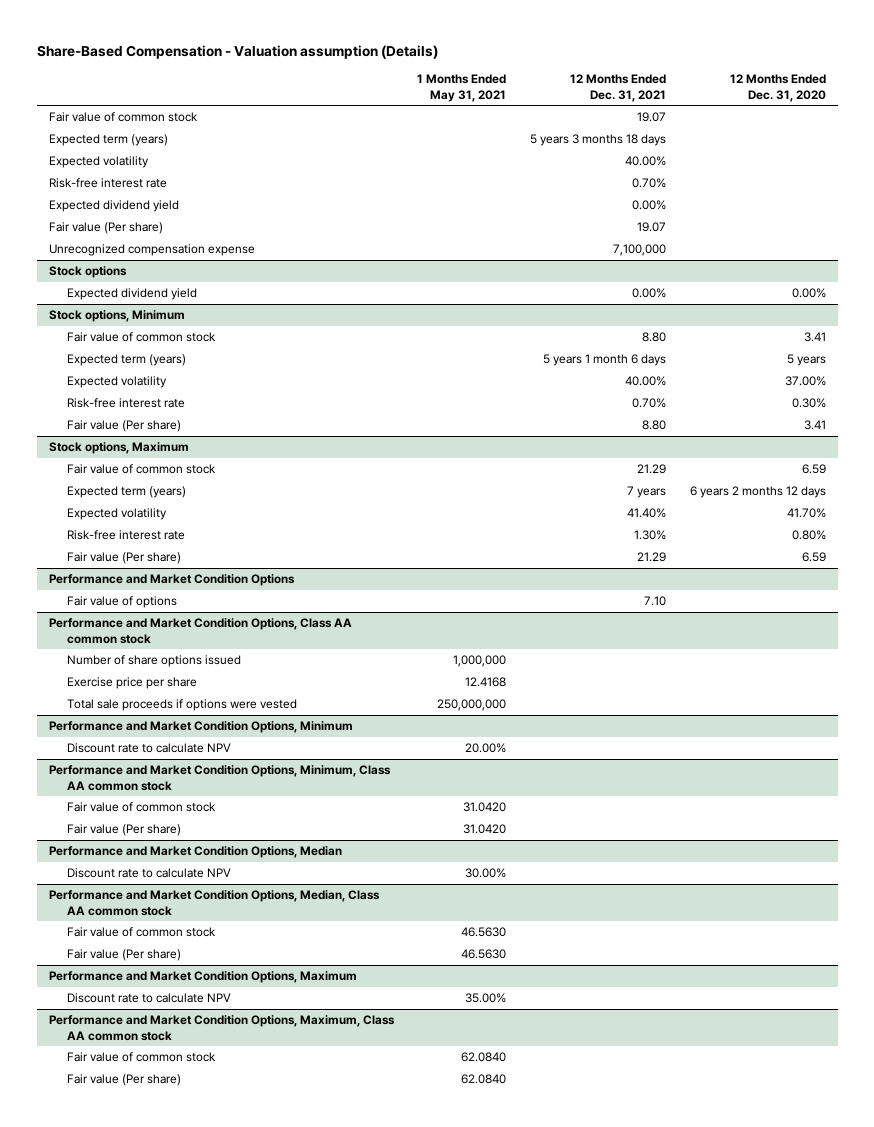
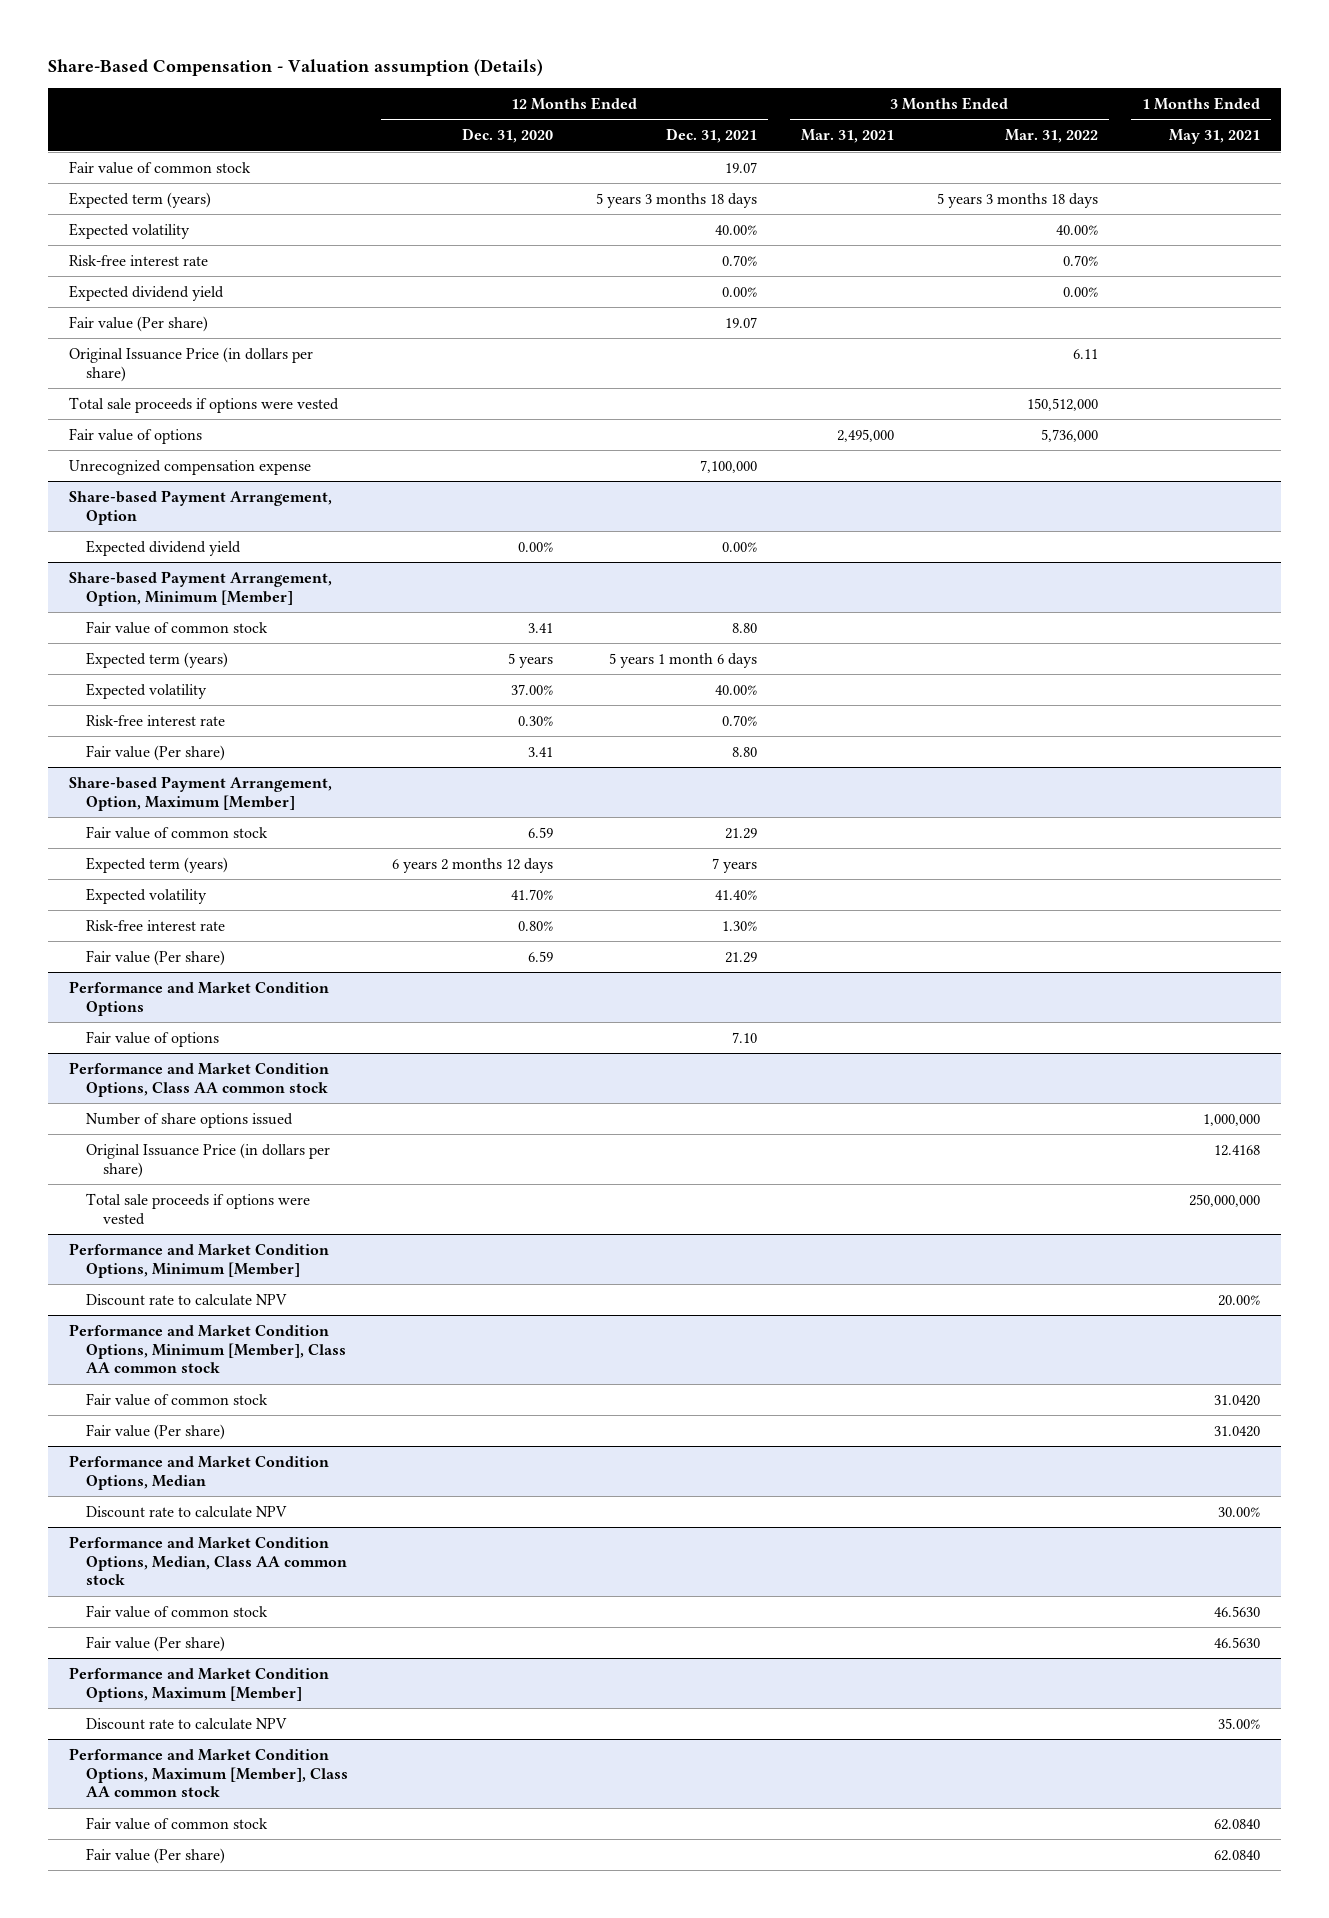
- | 1 Months Ended May 31, 2021 | 12 Months Ended Dec. 31, 2021 | 12 Months Ended Dec. 31, 2020
+ | 12 Months Ended Dec. 31, 2020 | 12 Months Ended Dec. 31, 2021 | 3 Months Ended Mar. 31, 2021 | 3 Months Ended Mar. 31, 2022 | 1 Months Ended May 31, 2021
+ Original Issuance Price (in dollars per share) | | | | 6.11 |
+ Total sale proceeds if options were vested | | | | 150,512,000 |
+ Fair value of options | | | 2,495,000 | 5,736,000 |
- Stock options
+ Share-based Payment Arrangement, Option
- Stock options, Minimum
+ Share-based Payment Arrangement, Option, Minimum [Member]
- Stock options, Maximum
+ Share-based Payment Arrangement, Option, Maximum [Member]
@ Performance and Market Condition Options, Class AA common stock
- Exercise price per share | 12.4168 | |
+ Original Issuance Price (in dollars per share) | | | | | 12.4168
- Performance and Market Condition Options, Minimum
+ Performance and Market Condition Options, Minimum [Member]
- Performance and Market Condition Options, Minimum, Class AA common stock
+ Performance and Market Condition Options, Minimum [Member], Class AA common stock
- Performance and Market Condition Options, Maximum
+ Performance and Market Condition Options, Maximum [Member]
- Performance and Market Condition Options, Maximum, Class AA common stock
+ Performance and Market Condition Options, Maximum [Member], Class AA common stock

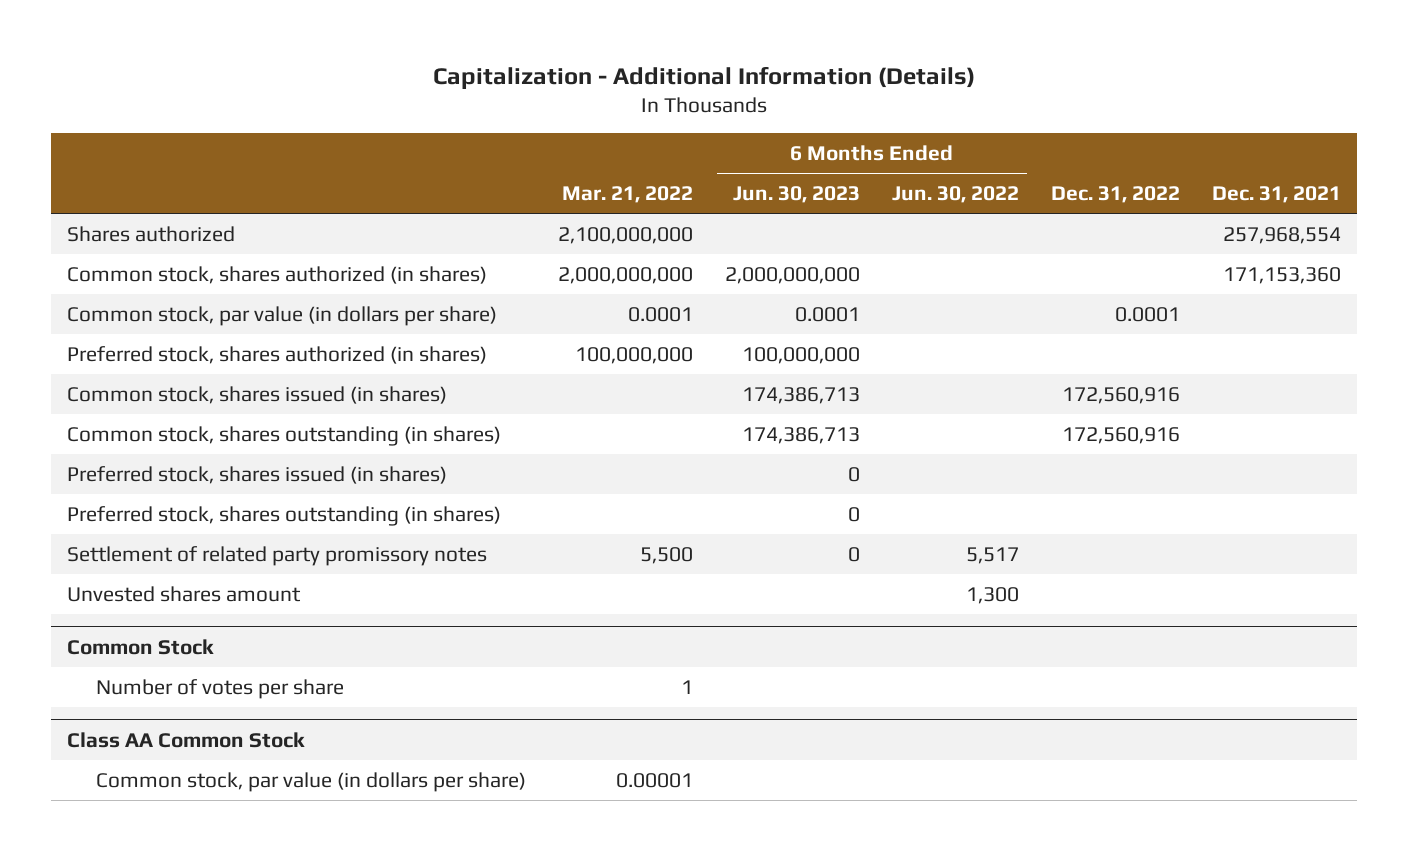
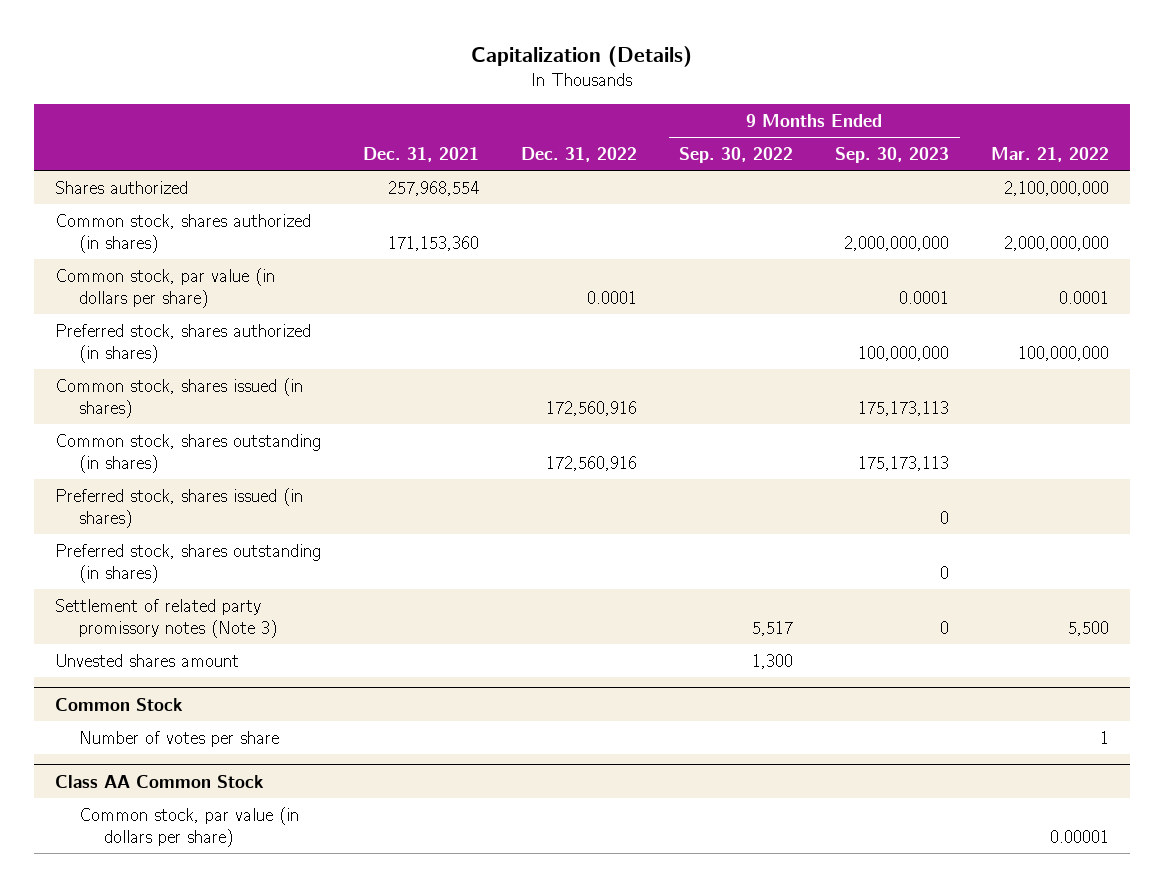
- Capitalization - Additional Information (Details)
+ Capitalization (Details)
- | Mar. 21, 2022 | 6 Months Ended Jun. 30, 2023 | 6 Months Ended Jun. 30, 2022 | Dec. 31, 2022 | Dec. 31, 2021
+ | Dec. 31, 2021 | Dec. 31, 2022 | 9 Months Ended Sep. 30, 2022 | 9 Months Ended Sep. 30, 2023 | Mar. 21, 2022
- Settlement of related party promissory notes | 5,500 | 0 | 5,517 | |
+ Settlement of related party promissory notes (Note 3) | | | 5,517 | 0 | 5,500

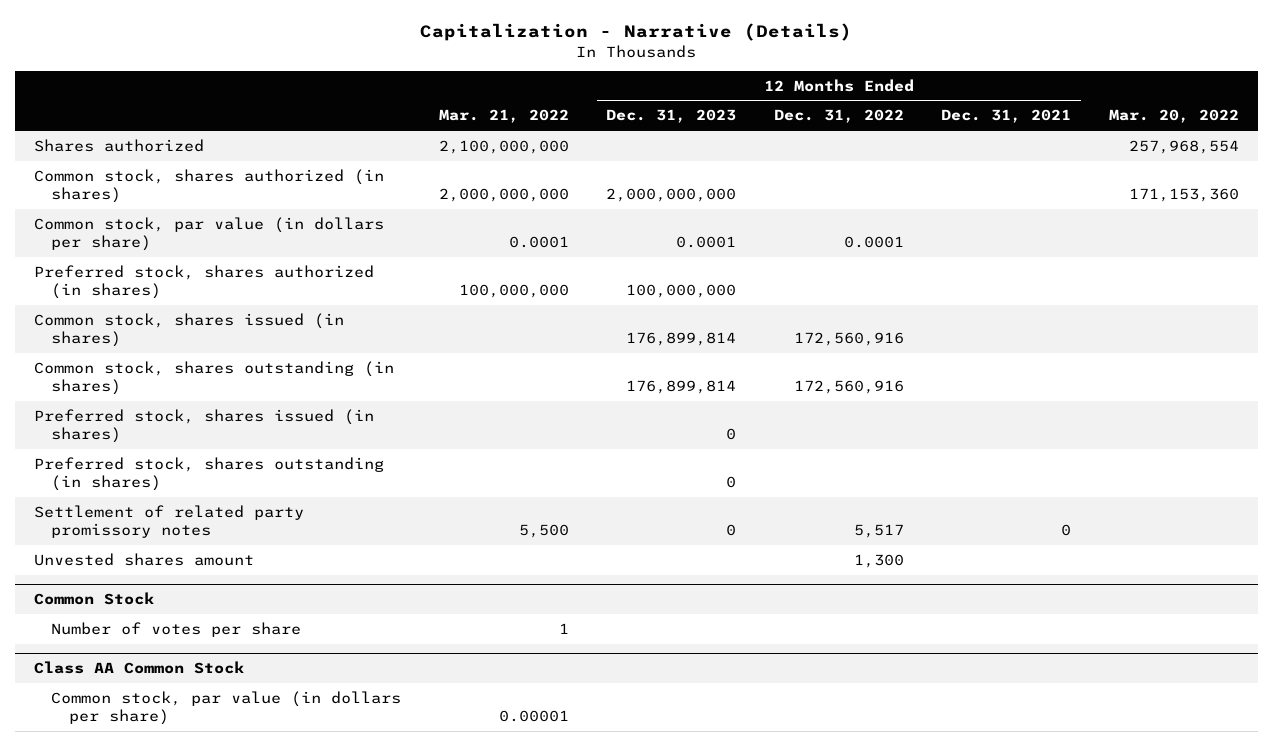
- Capitalization (Details)
+ Capitalization - Narrative (Details)
- | Dec. 31, 2021 | Dec. 31, 2022 | 9 Months Ended Sep. 30, 2022 | 9 Months Ended Sep. 30, 2023 | Mar. 21, 2022
+ | Mar. 21, 2022 | 12 Months Ended Dec. 31, 2023 | 12 Months Ended Dec. 31, 2022 | 12 Months Ended Dec. 31, 2021 | Mar. 20, 2022
- Settlement of related party promissory notes (Note 3) | | | 5,517 | 0 | 5,500
+ Settlement of related party promissory notes | 5,500 | 0 | 5,517 | 0 |

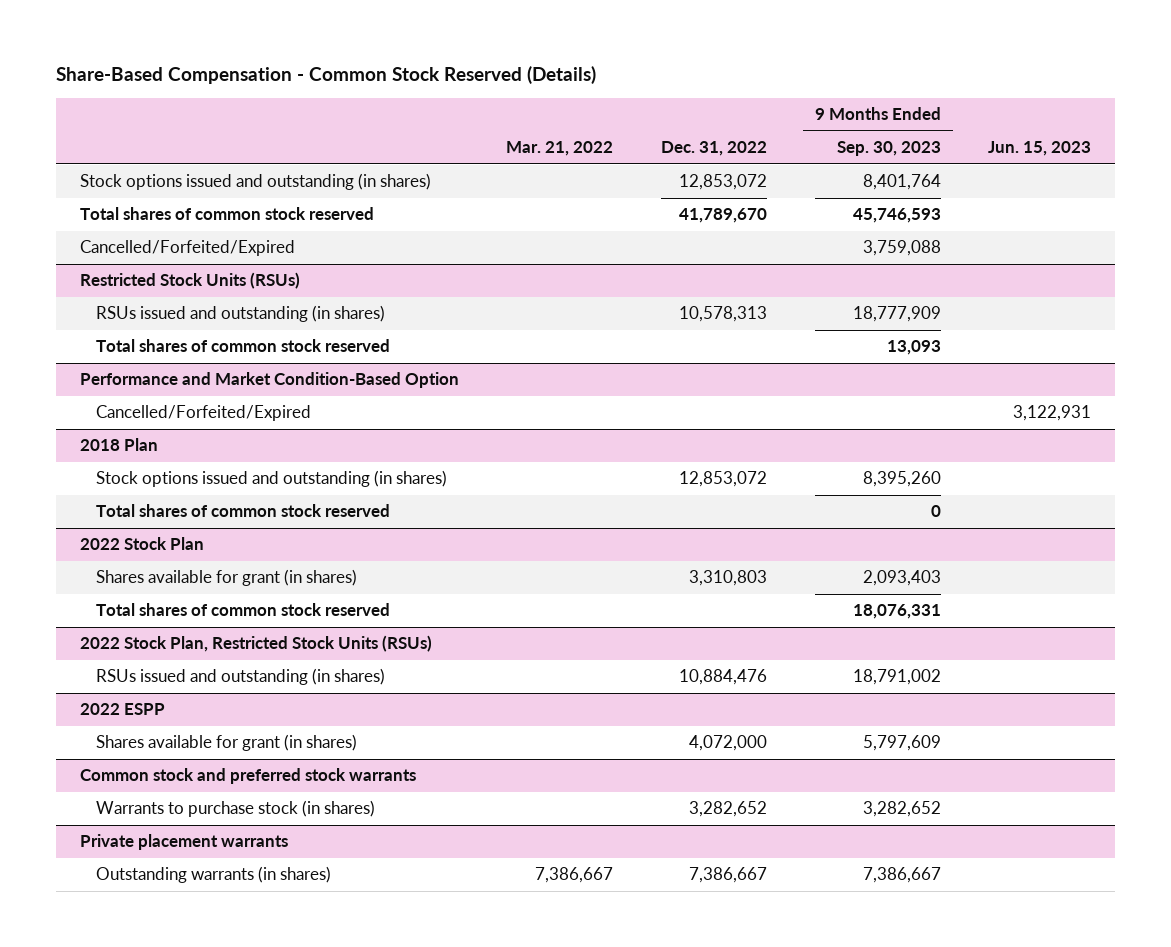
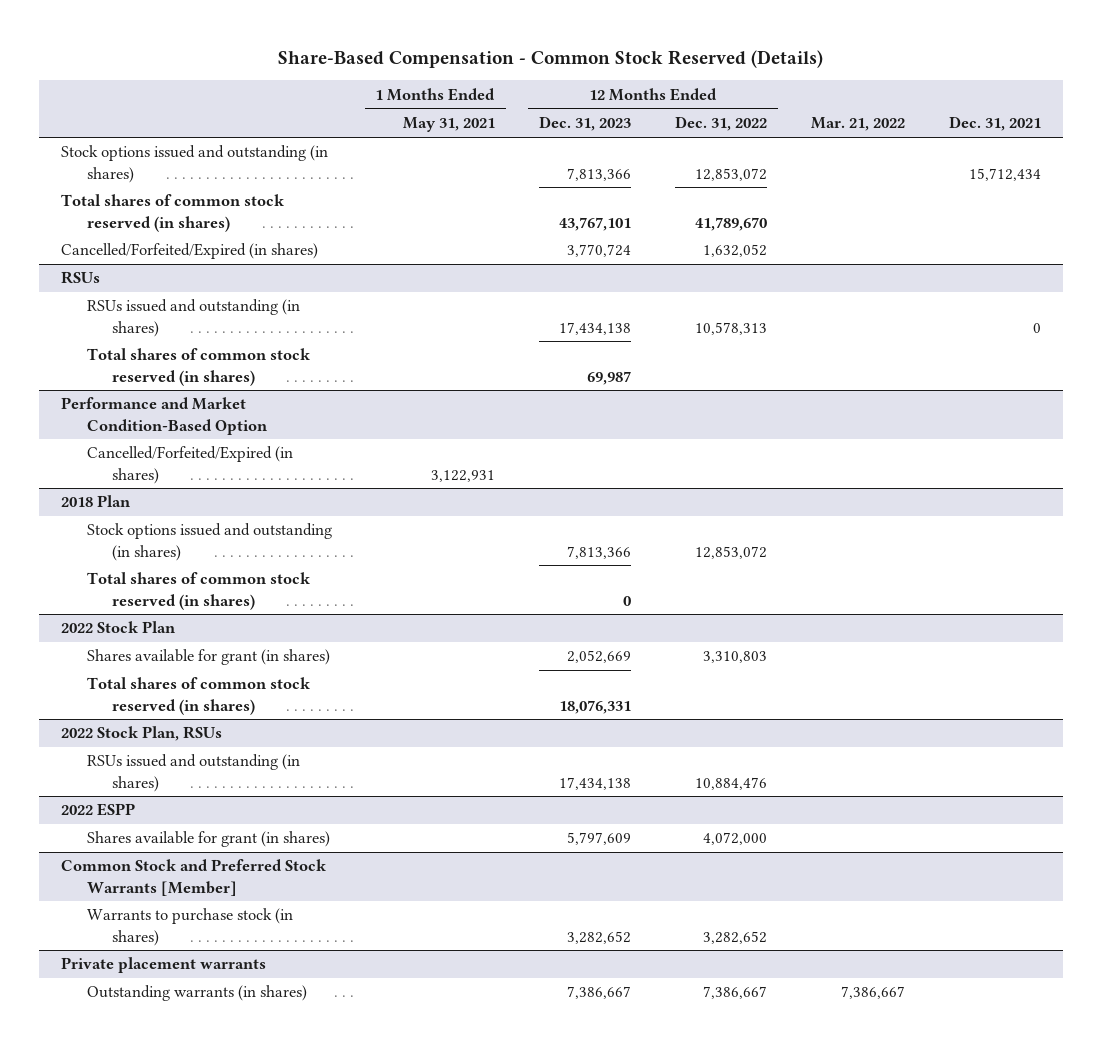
- | Mar. 21, 2022 | Dec. 31, 2022 | 9 Months Ended Sep. 30, 2023 | Jun. 15, 2023
+ | 1 Months Ended May 31, 2021 | 12 Months Ended Dec. 31, 2023 | 12 Months Ended Dec. 31, 2022 | Mar. 21, 2022 | Dec. 31, 2021
- Total shares of common stock reserved | | 41,789,670 | 45,746,593 |
- Cancelled/Forfeited/Expired | | | 3,759,088 |
- Restricted Stock Units (RSUs)
+ Total shares of common stock reserved (in shares) | | 43,767,101 | 41,789,670 | |
+ Cancelled/Forfeited/Expired (in shares) | | 3,770,724 | 1,632,052 | |
+ RSUs
- Total shares of common stock reserved | | | 13,093 |
+ Total shares of common stock reserved (in shares) | | 69,987 | | |
@ Performance and Market Condition-Based Option
- Cancelled/Forfeited/Expired | | | | 3,122,931
+ Cancelled/Forfeited/Expired (in shares) | 3,122,931 | | | |
@ 2018 Plan
- Total shares of common stock reserved | | | 0 |
+ Total shares of common stock reserved (in shares) | | 0 | | |
@ 2022 Stock Plan
- Total shares of common stock reserved | | | 18,076,331 |
- 2022 Stock Plan, Restricted Stock Units (RSUs)
@ 2022 Stock Plan
+ Total shares of common stock reserved (in shares) | | 18,076,331 | | |
+ 2022 Stock Plan, RSUs
- Common stock and preferred stock warrants
+ Common Stock and Preferred Stock Warrants [Member]

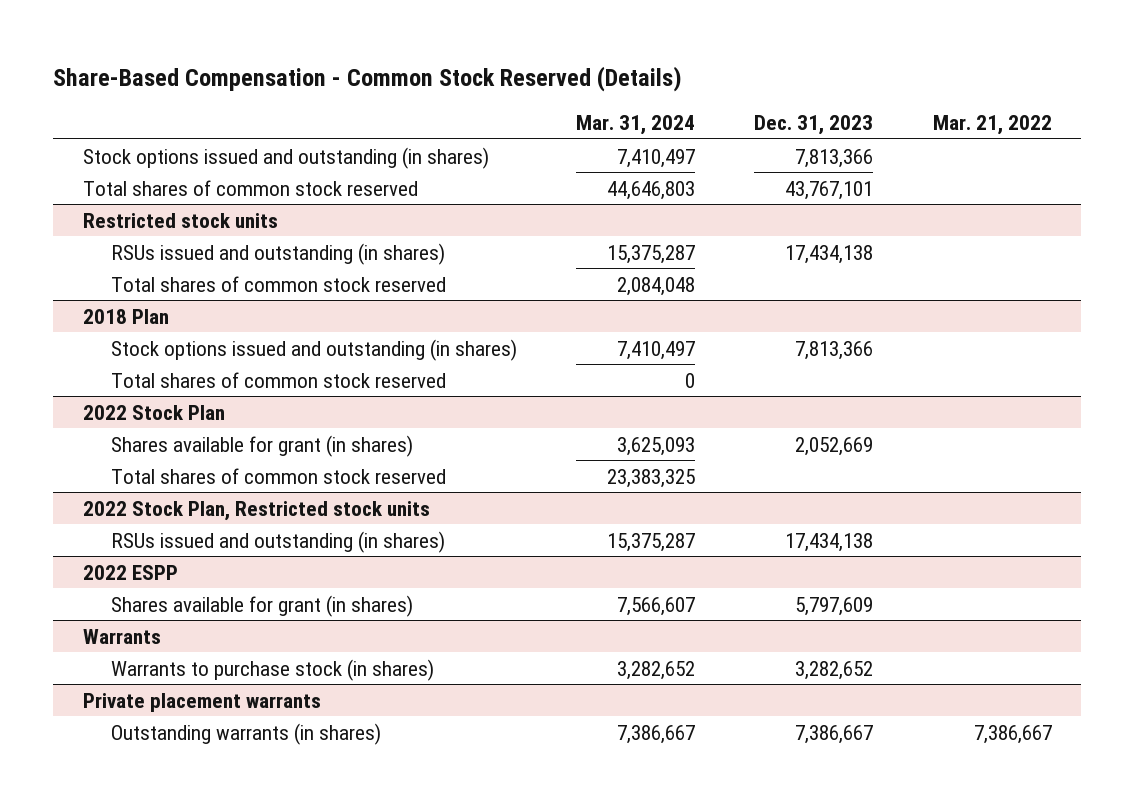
- | 1 Months Ended May 31, 2021 | 12 Months Ended Dec. 31, 2023 | 12 Months Ended Dec. 31, 2022 | Mar. 21, 2022 | Dec. 31, 2021
+ | Mar. 31, 2024 | Dec. 31, 2023 | Mar. 21, 2022
- Total shares of common stock reserved (in shares) | | 43,767,101 | 41,789,670 | |
- Cancelled/Forfeited/Expired (in shares) | | 3,770,724 | 1,632,052 | |
- RSUs
+ Total shares of common stock reserved | 44,646,803 | 43,767,101 |
+ Restricted stock units
- Total shares of common stock reserved (in shares) | | 69,987 | | |
- Performance and Market Condition-Based Option
- Cancelled/Forfeited/Expired (in shares) | 3,122,931 | | | |
+ Total shares of common stock reserved | 2,084,048 | |
@ 2018 Plan
- Total shares of common stock reserved (in shares) | | 0 | | |
+ Total shares of common stock reserved | 0 | |
@ 2022 Stock Plan
- Total shares of common stock reserved (in shares) | | 18,076,331 | | |
- 2022 Stock Plan, RSUs
@ 2022 Stock Plan
+ Total shares of common stock reserved | 23,383,325 | |
+ 2022 Stock Plan, Restricted stock units
- Common Stock and Preferred Stock Warrants [Member]
+ Warrants

